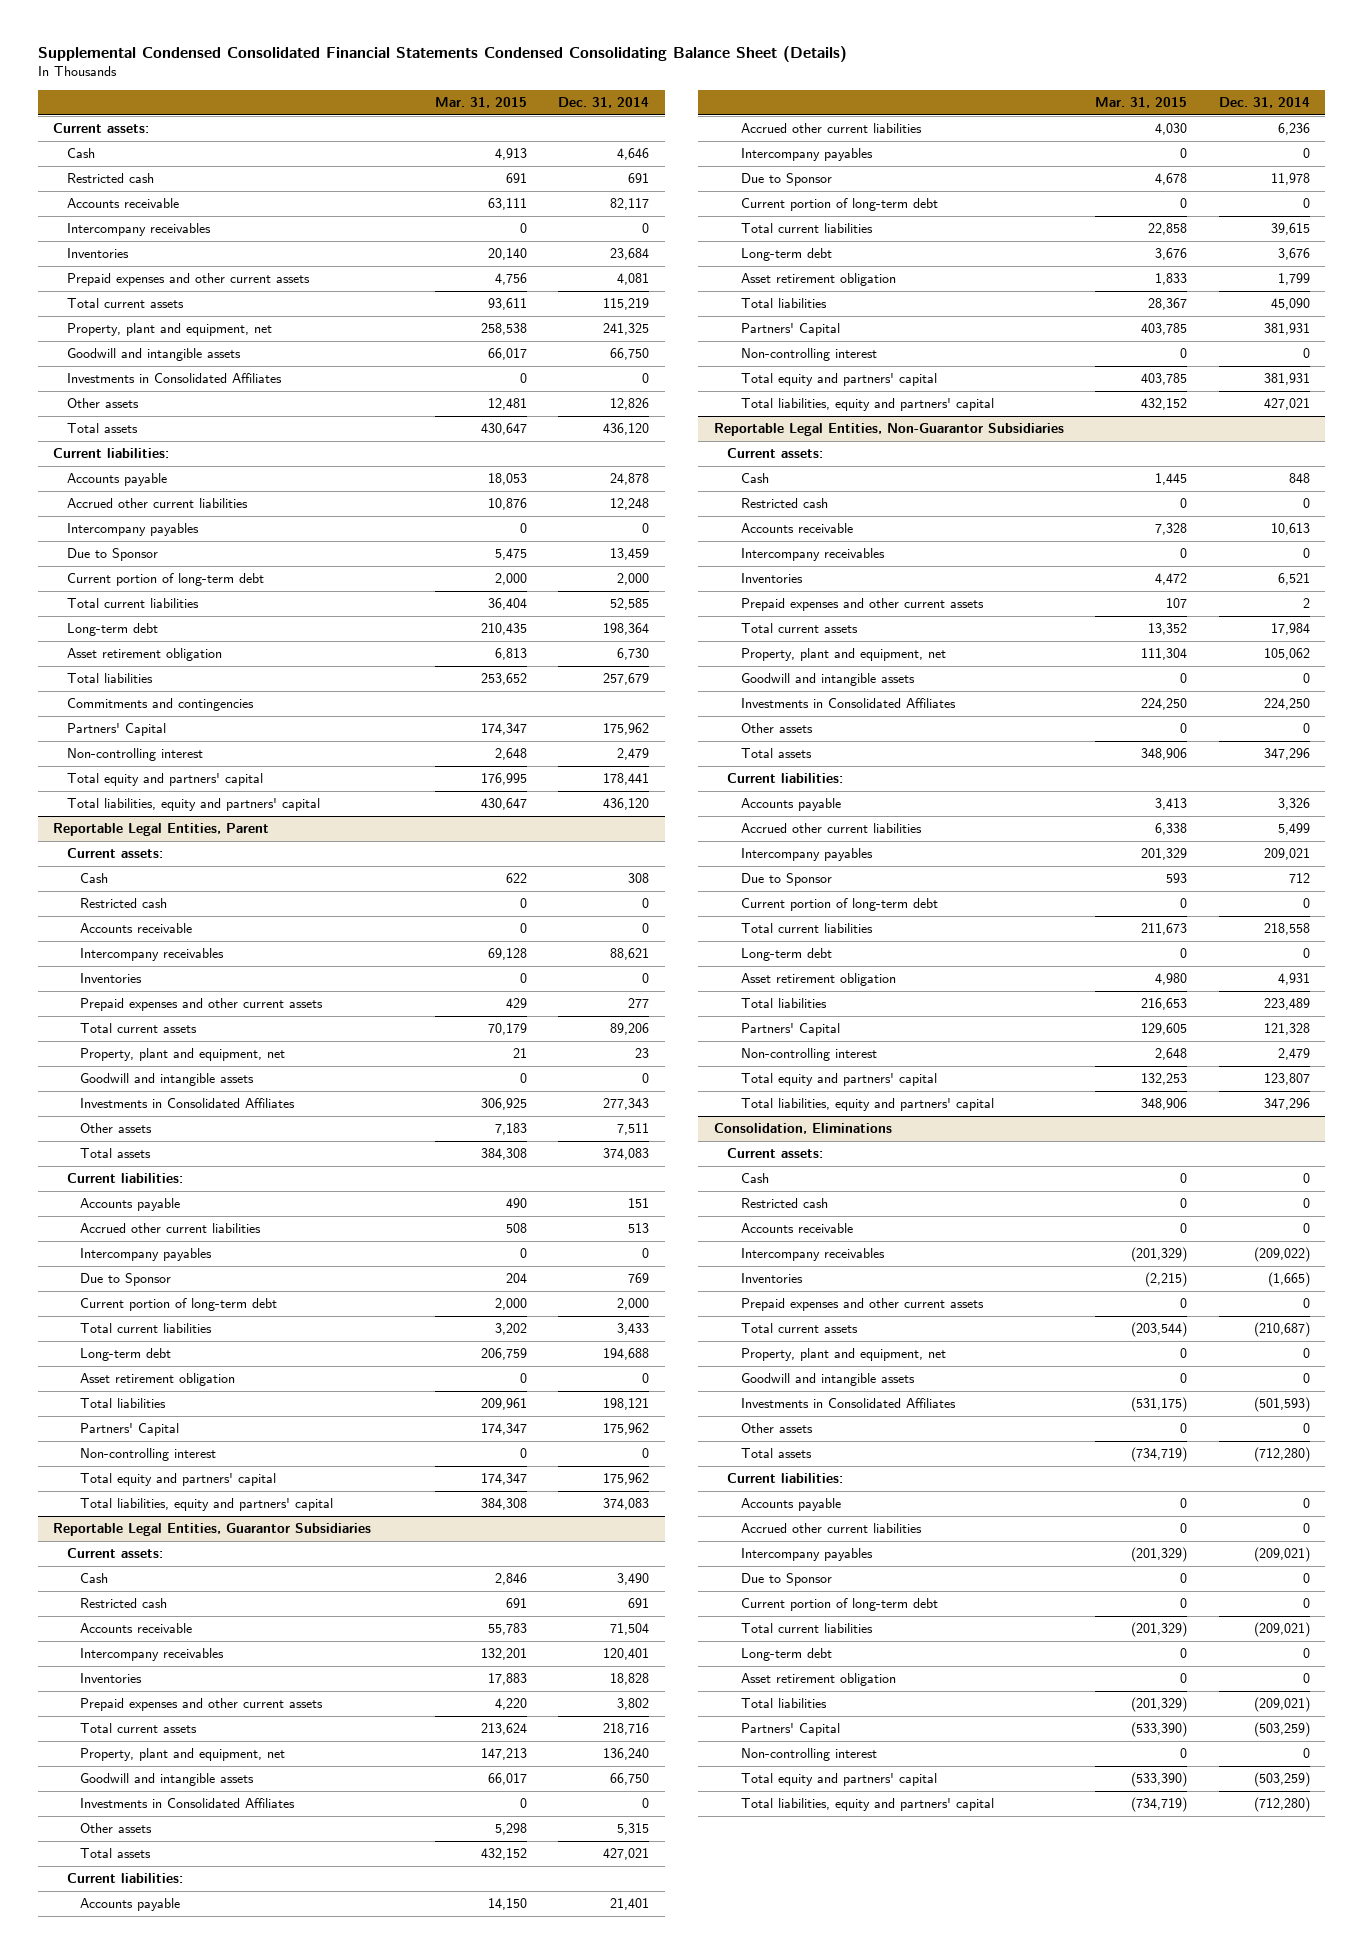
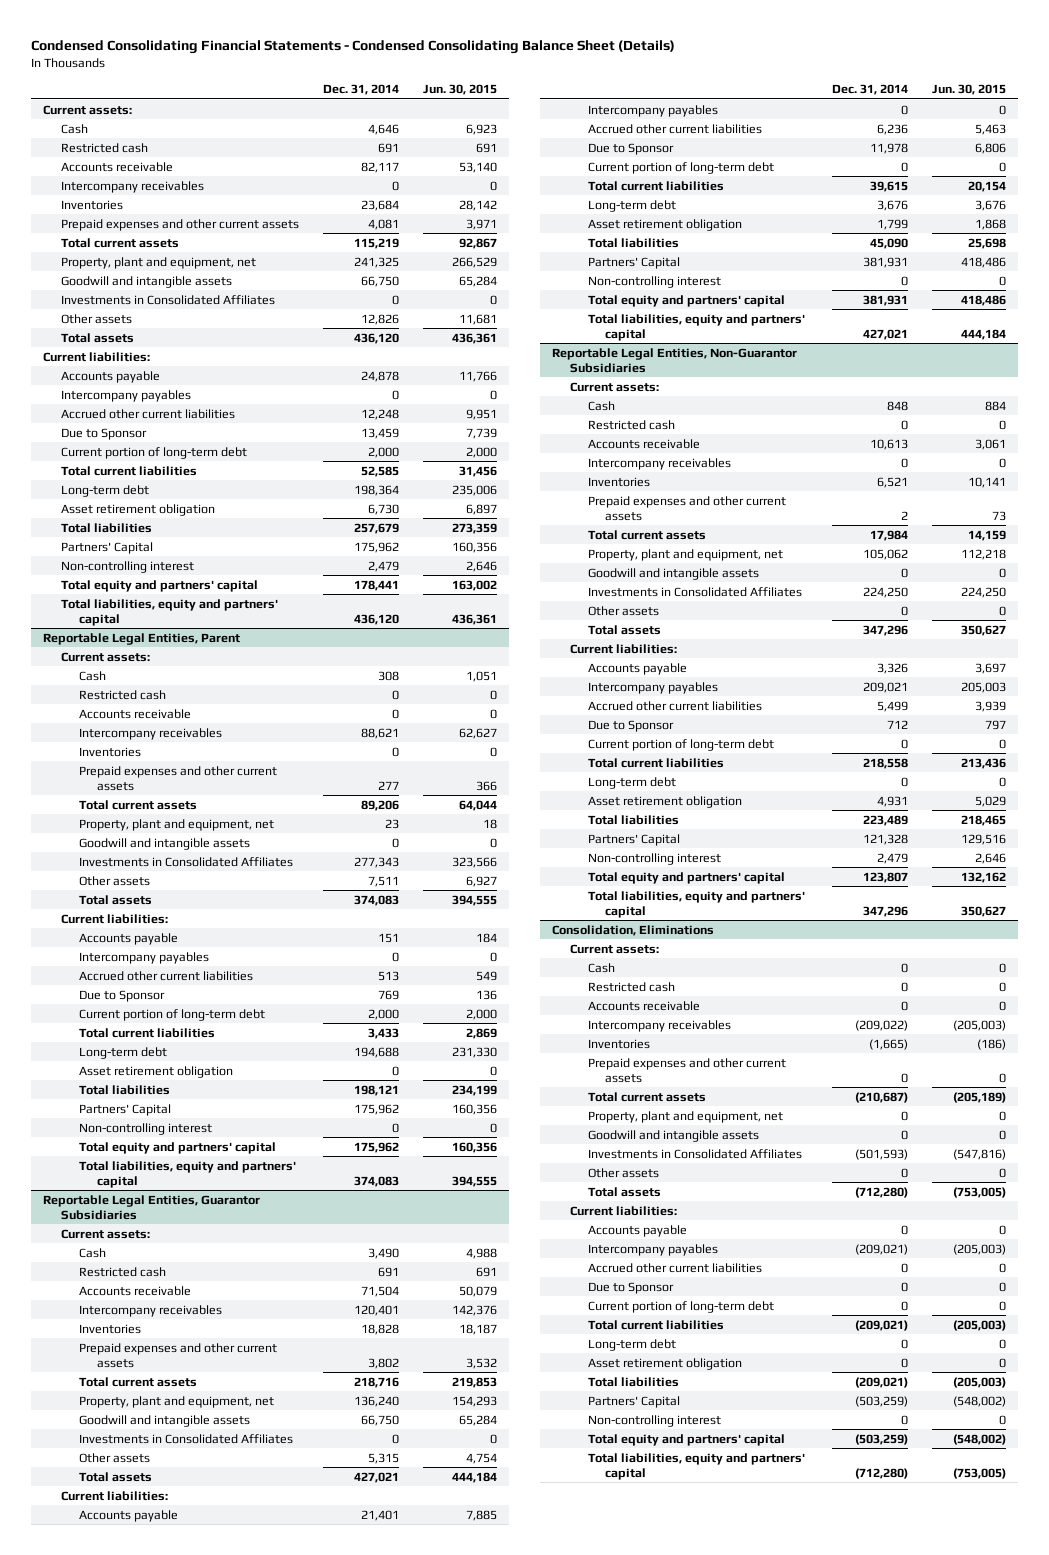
- Supplemental Condensed Consolidated Financial Statements Condensed Consolidating Balance Sheet (Details)
+ Condensed Consolidating Financial Statements - Condensed Consolidating Balance Sheet (Details)
- | Mar. 31, 2015 | Dec. 31, 2014
+ | Dec. 31, 2014 | Jun. 30, 2015
moved down: Accrued other current liabilities | 12,248 | 9,951
- Commitments and contingencies
@ Reportable Legal Entities, Parent
moved down: Accrued other current liabilities | 513 | 549
@ Reportable Legal Entities, Guarantor Subsidiaries
moved down: Accrued other current liabilities | 6,236 | 5,463
@ Reportable Legal Entities, Non-Guarantor Subsidiaries
moved down: Accrued other current liabilities | 5,499 | 3,939
@ Consolidation, Eliminations
moved down: Accrued other current liabilities | 0 | 0

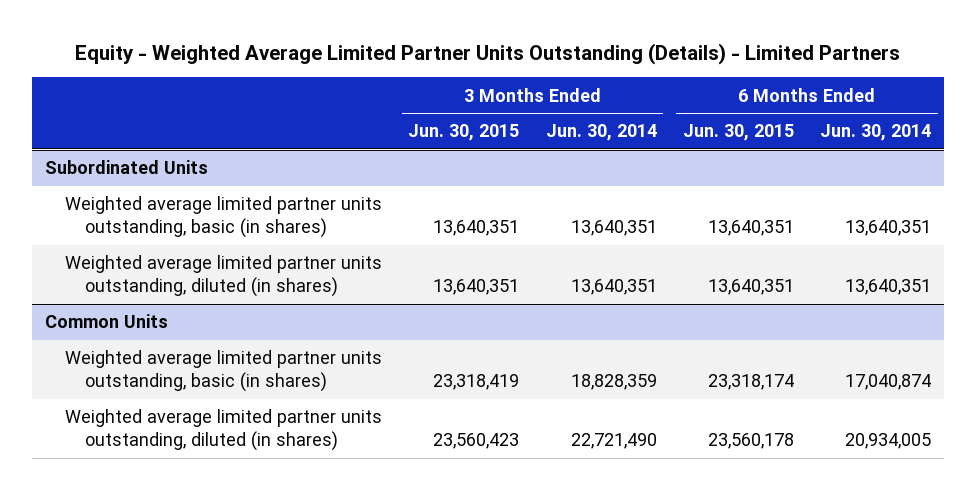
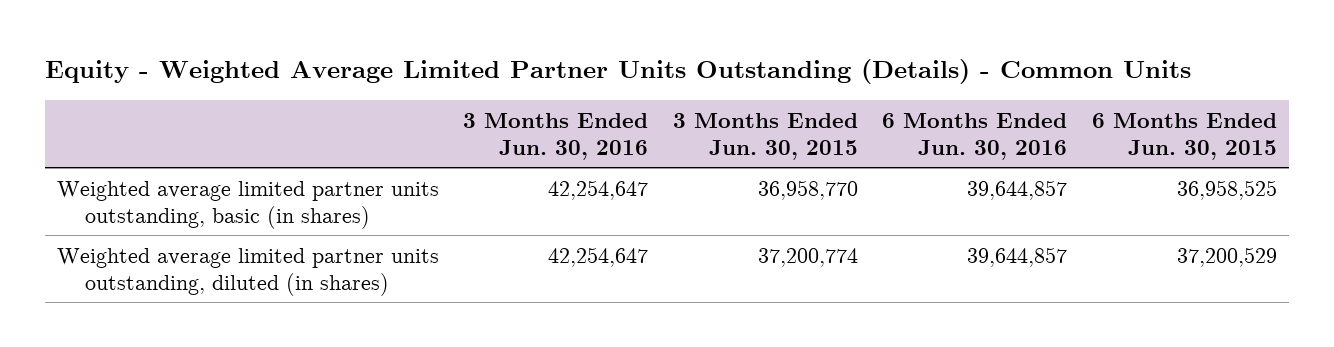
- Equity - Weighted Average Limited Partner Units Outstanding (Details) - Limited Partners
+ Equity - Weighted Average Limited Partner Units Outstanding (Details) - Common Units
- | 3 Months Ended Jun. 30, 2015 | 3 Months Ended Jun. 30, 2014 | 6 Months Ended Jun. 30, 2015 | 6 Months Ended Jun. 30, 2014
+ | 3 Months Ended Jun. 30, 2016 | 3 Months Ended Jun. 30, 2015 | 6 Months Ended Jun. 30, 2016 | 6 Months Ended Jun. 30, 2015
- Subordinated Units
- Weighted average limited partner units outstanding, basic (in shares) | 13,640,351 | 13,640,351 | 13,640,351 | 13,640,351
- Weighted average limited partner units outstanding, diluted (in shares) | 13,640,351 | 13,640,351 | 13,640,351 | 13,640,351
- Common Units
- Weighted average limited partner units outstanding, basic (in shares) | 23,318,419 | 18,828,359 | 23,318,174 | 17,040,874
- Weighted average limited partner units outstanding, diluted (in shares) | 23,560,423 | 22,721,490 | 23,560,178 | 20,934,005
+ Weighted average limited partner units outstanding, basic (in shares) | 42,254,647 | 36,958,770 | 39,644,857 | 36,958,525
+ Weighted average limited partner units outstanding, diluted (in shares) | 42,254,647 | 37,200,774 | 39,644,857 | 37,200,529

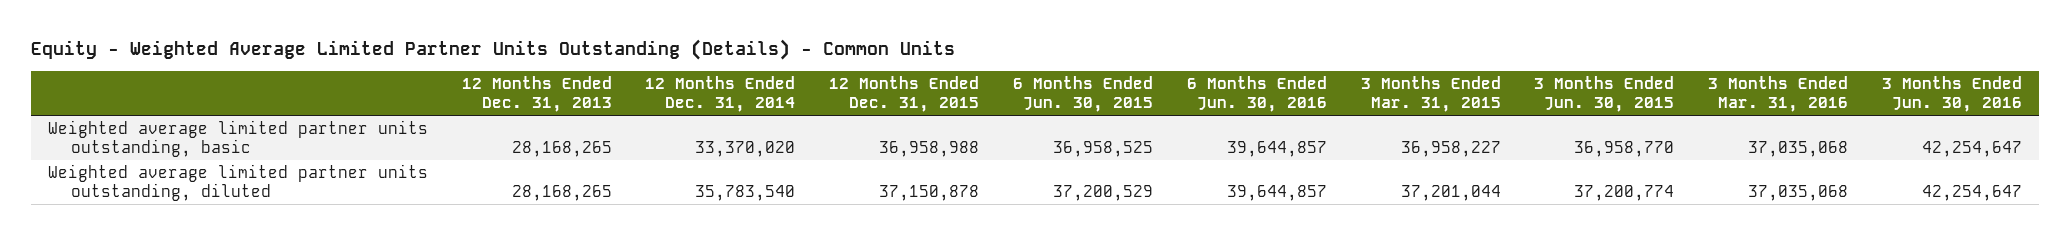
- | 3 Months Ended Jun. 30, 2016 | 3 Months Ended Jun. 30, 2015 | 6 Months Ended Jun. 30, 2016 | 6 Months Ended Jun. 30, 2015
+ | 12 Months Ended Dec. 31, 2013 | 12 Months Ended Dec. 31, 2014 | 12 Months Ended Dec. 31, 2015 | 6 Months Ended Jun. 30, 2015 | 6 Months Ended Jun. 30, 2016 | 3 Months Ended Mar. 31, 2015 | 3 Months Ended Jun. 30, 2015 | 3 Months Ended Mar. 31, 2016 | 3 Months Ended Jun. 30, 2016
- Weighted average limited partner units outstanding, basic (in shares) | 42,254,647 | 36,958,770 | 39,644,857 | 36,958,525
- Weighted average limited partner units outstanding, diluted (in shares) | 42,254,647 | 37,200,774 | 39,644,857 | 37,200,529
+ Weighted average limited partner units outstanding, basic | 28,168,265 | 33,370,020 | 36,958,988 | 36,958,525 | 39,644,857 | 36,958,227 | 36,958,770 | 37,035,068 | 42,254,647
+ Weighted average limited partner units outstanding, diluted | 28,168,265 | 35,783,540 | 37,150,878 | 37,200,529 | 39,644,857 | 37,201,044 | 37,200,774 | 37,035,068 | 42,254,647

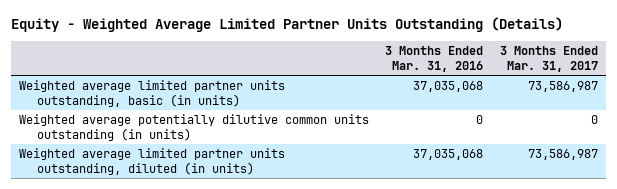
- Equity - Weighted Average Limited Partner Units Outstanding (Details) - Common Units
+ Equity - Weighted Average Limited Partner Units Outstanding (Details)
- | 12 Months Ended Dec. 31, 2013 | 12 Months Ended Dec. 31, 2014 | 12 Months Ended Dec. 31, 2015 | 6 Months Ended Jun. 30, 2015 | 6 Months Ended Jun. 30, 2016 | 3 Months Ended Mar. 31, 2015 | 3 Months Ended Jun. 30, 2015 | 3 Months Ended Mar. 31, 2016 | 3 Months Ended Jun. 30, 2016
+ | 3 Months Ended Mar. 31, 2016 | 3 Months Ended Mar. 31, 2017
- Weighted average limited partner units outstanding, basic | 28,168,265 | 33,370,020 | 36,958,988 | 36,958,525 | 39,644,857 | 36,958,227 | 36,958,770 | 37,035,068 | 42,254,647
- Weighted average limited partner units outstanding, diluted | 28,168,265 | 35,783,540 | 37,150,878 | 37,200,529 | 39,644,857 | 37,201,044 | 37,200,774 | 37,035,068 | 42,254,647
+ Weighted average limited partner units outstanding, basic (in units) | 37,035,068 | 73,586,987
+ Weighted average potentially dilutive common units outstanding (in units) | 0 | 0
+ Weighted average limited partner units outstanding, diluted (in units) | 37,035,068 | 73,586,987

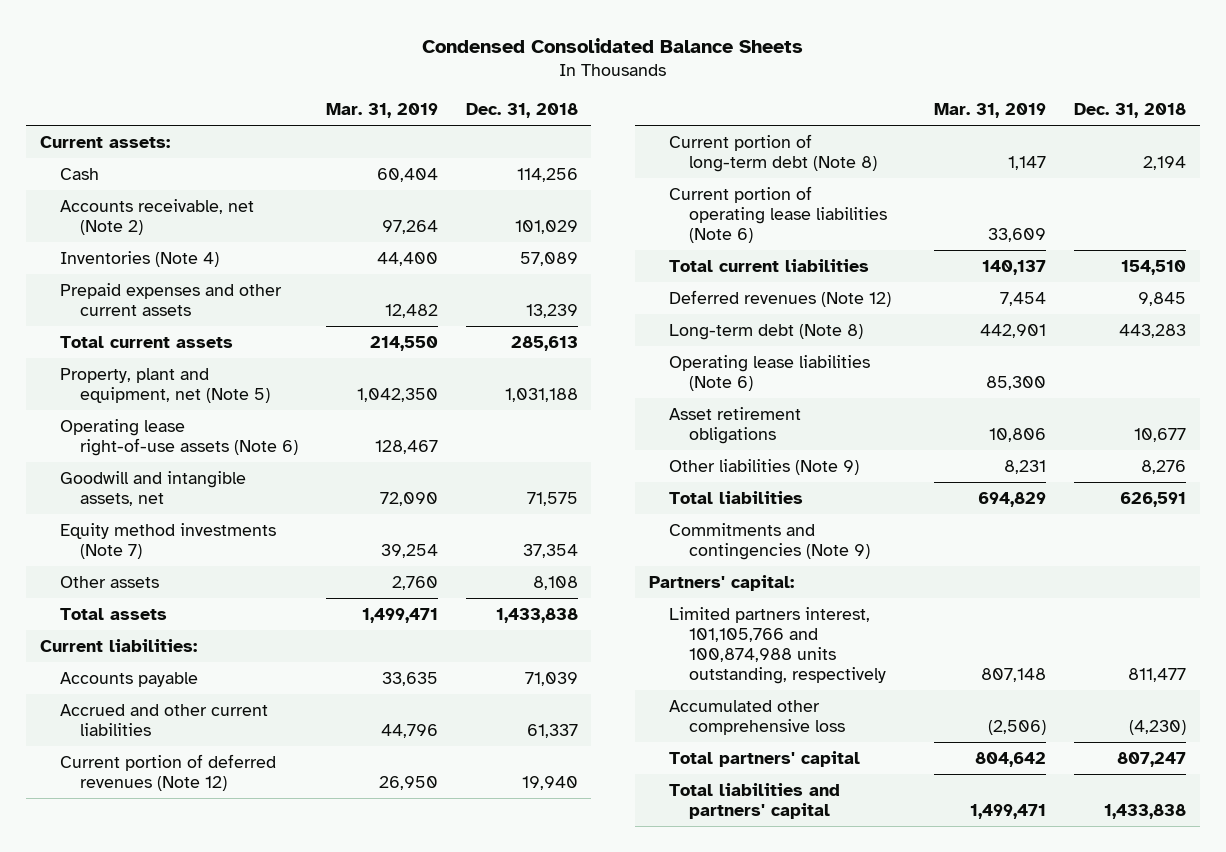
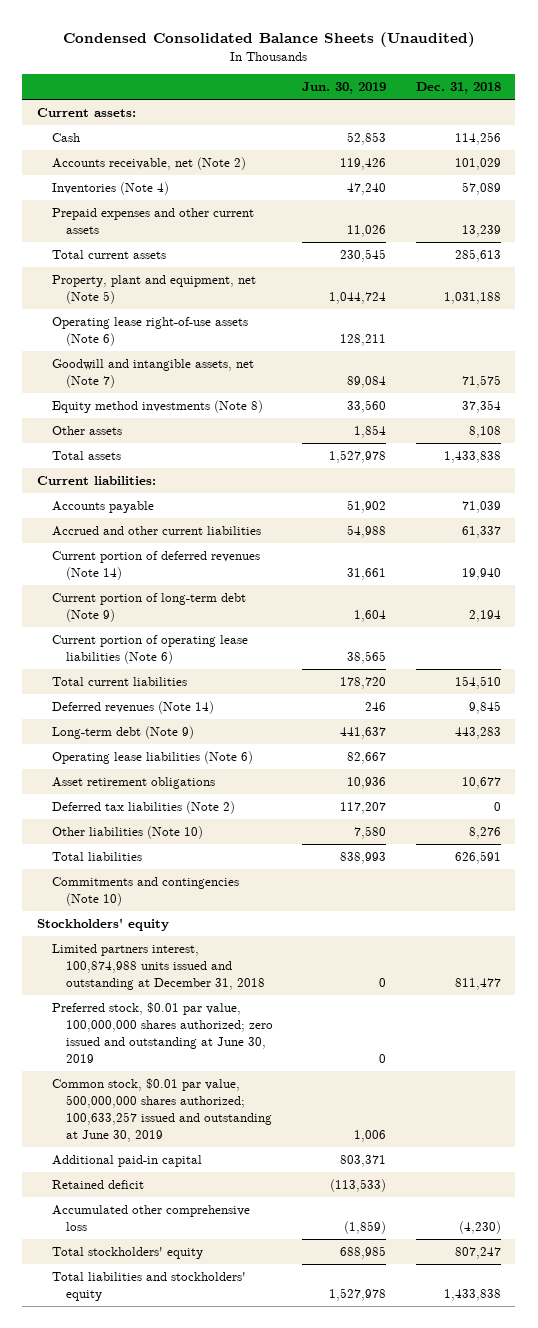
- Condensed Consolidated Balance Sheets
+ Condensed Consolidated Balance Sheets (Unaudited)
- | Mar. 31, 2019 | Dec. 31, 2018
+ | Jun. 30, 2019 | Dec. 31, 2018
- Goodwill and intangible assets, net | 72,090 | 71,575
- Equity method investments (Note 7) | 39,254 | 37,354
+ Goodwill and intangible assets, net (Note 7) | 89,084 | 71,575
+ Equity method investments (Note 8) | 33,560 | 37,354
- Current portion of deferred revenues (Note 12) | 26,950 | 19,940
- Current portion of long-term debt (Note 8) | 1,147 | 2,194
+ Current portion of deferred revenues (Note 14) | 31,661 | 19,940
+ Current portion of long-term debt (Note 9) | 1,604 | 2,194
- Deferred revenues (Note 12) | 7,454 | 9,845
- Long-term debt (Note 8) | 442,901 | 443,283
+ Deferred revenues (Note 14) | 246 | 9,845
+ Long-term debt (Note 9) | 441,637 | 443,283
- Other liabilities (Note 9) | 8,231 | 8,276
+ Deferred tax liabilities (Note 2) | 117,207 | 0
+ Other liabilities (Note 10) | 7,580 | 8,276
- Commitments and contingencies (Note 9)
- Partners' capital:
- Limited partners interest, 101,105,766 and 100,874,988 units outstanding, respectively | 807,148 | 811,477
+ Commitments and contingencies (Note 10)
+ Stockholders' equity
+ Limited partners interest, 100,874,988 units issued and outstanding at December 31, 2018 | 0 | 811,477
+ Preferred stock, $0.01 par value, 100,000,000 shares authorized; zero issued and outstanding at June 30, 2019 | 0 |
+ Common stock, $0.01 par value, 500,000,000 shares authorized; 100,633,257 issued and outstanding at June 30, 2019 | 1,006 |
+ Additional paid-in capital | 803,371 |
+ Retained deficit | (113,533) |
- Total partners' capital | 804,642 | 807,247
- Total liabilities and partners' capital | 1,499,471 | 1,433,838
+ Total stockholders' equity | 688,985 | 807,247
+ Total liabilities and stockholders' equity | 1,527,978 | 1,433,838

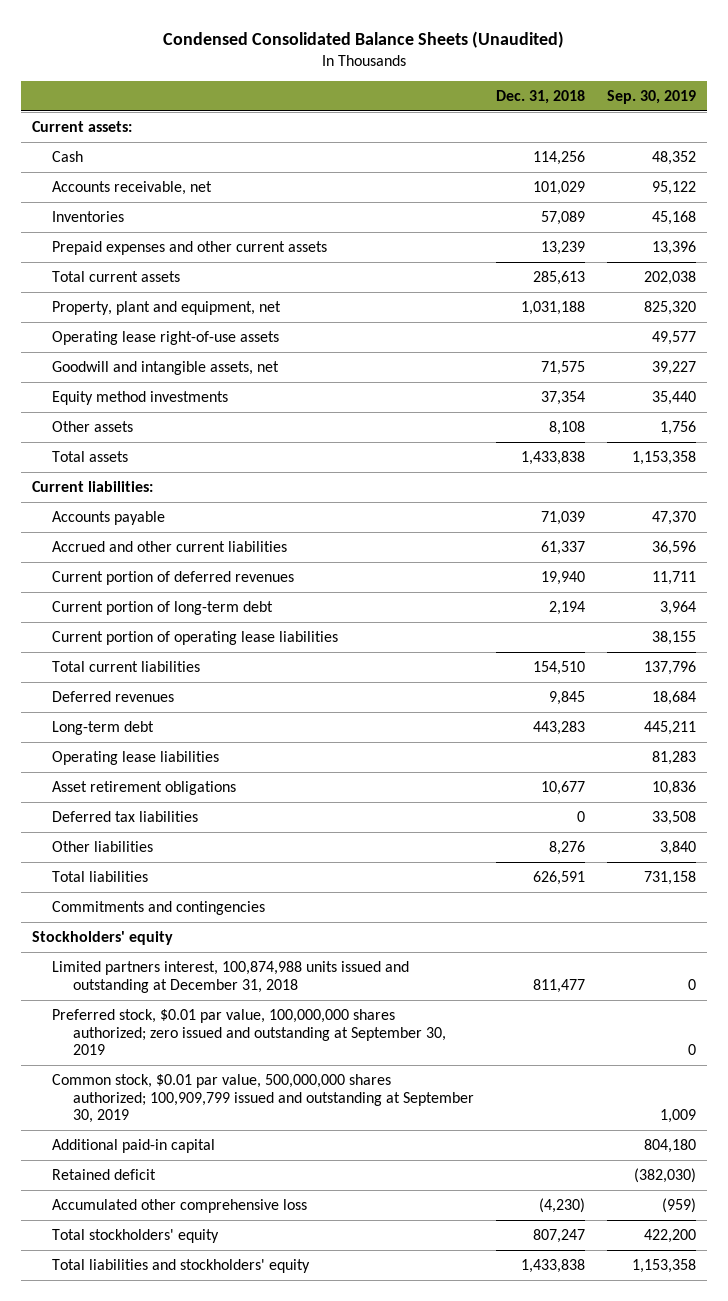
- | Jun. 30, 2019 | Dec. 31, 2018
+ | Dec. 31, 2018 | Sep. 30, 2019
- Accounts receivable, net (Note 2) | 119,426 | 101,029
- Inventories (Note 4) | 47,240 | 57,089
+ Accounts receivable, net | 101,029 | 95,122
+ Inventories | 57,089 | 45,168
- Property, plant and equipment, net (Note 5) | 1,044,724 | 1,031,188
- Operating lease right-of-use assets (Note 6) | 128,211 |
- Goodwill and intangible assets, net (Note 7) | 89,084 | 71,575
- Equity method investments (Note 8) | 33,560 | 37,354
+ Property, plant and equipment, net | 1,031,188 | 825,320
+ Operating lease right-of-use assets | | 49,577
+ Goodwill and intangible assets, net | 71,575 | 39,227
+ Equity method investments | 37,354 | 35,440
- Current portion of deferred revenues (Note 14) | 31,661 | 19,940
- Current portion of long-term debt (Note 9) | 1,604 | 2,194
- Current portion of operating lease liabilities (Note 6) | 38,565 |
+ Current portion of deferred revenues | 19,940 | 11,711
+ Current portion of long-term debt | 2,194 | 3,964
+ Current portion of operating lease liabilities | | 38,155
- Deferred revenues (Note 14) | 246 | 9,845
- Long-term debt (Note 9) | 441,637 | 443,283
- Operating lease liabilities (Note 6) | 82,667 |
+ Deferred revenues | 9,845 | 18,684
+ Long-term debt | 443,283 | 445,211
+ Operating lease liabilities | | 81,283
- Deferred tax liabilities (Note 2) | 117,207 | 0
- Other liabilities (Note 10) | 7,580 | 8,276
+ Deferred tax liabilities | 0 | 33,508
+ Other liabilities | 8,276 | 3,840
- Commitments and contingencies (Note 10)
+ Commitments and contingencies
- Preferred stock, $0.01 par value, 100,000,000 shares authorized; zero issued and outstanding at June 30, 2019 | 0 |
- Common stock, $0.01 par value, 500,000,000 shares authorized; 100,633,257 issued and outstanding at June 30, 2019 | 1,006 |
+ Preferred stock, $0.01 par value, 100,000,000 shares authorized; zero issued and outstanding at September 30, 2019 | | 0
+ Common stock, $0.01 par value, 500,000,000 shares authorized; 100,909,799 issued and outstanding at September 30, 2019 | | 1,009

